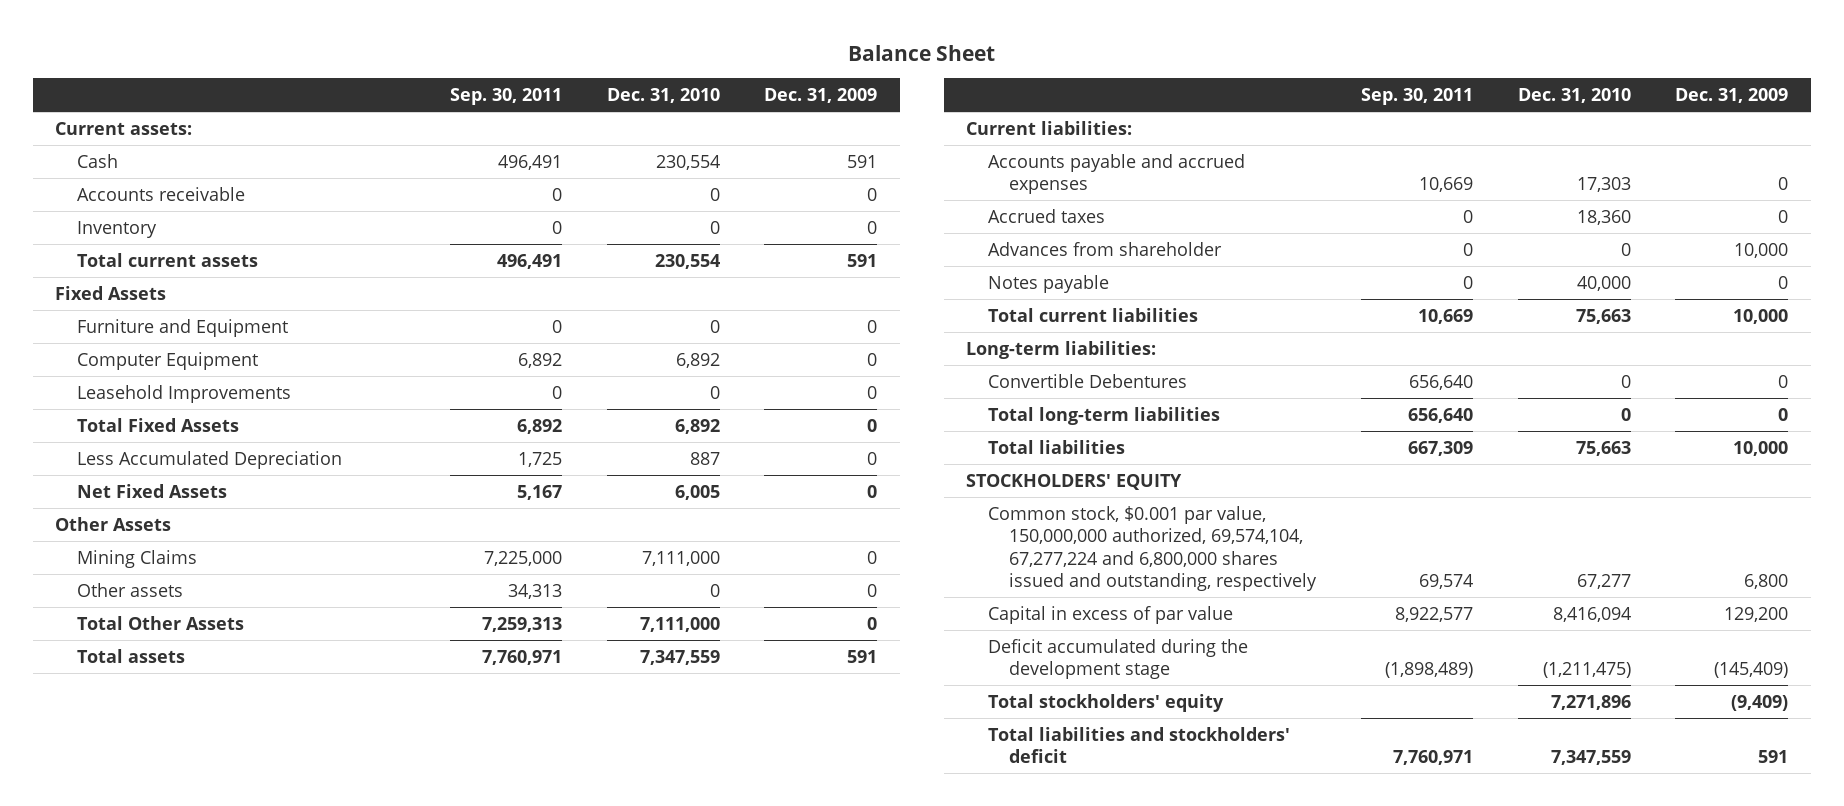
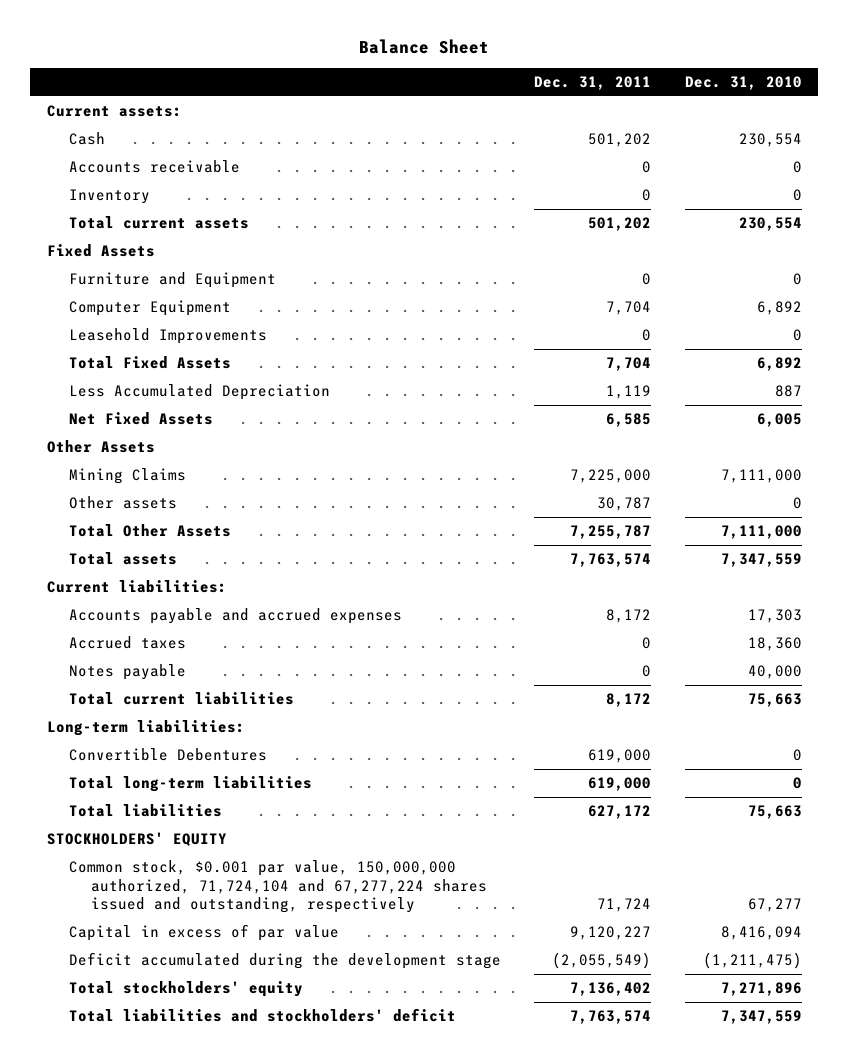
- | Sep. 30, 2011 | Dec. 31, 2010 | Dec. 31, 2009
+ | Dec. 31, 2011 | Dec. 31, 2010
- Advances from shareholder | 0 | 0 | 10,000
- Common stock, $0.001 par value, 150,000,000 authorized, 69,574,104, 67,277,224 and 6,800,000 shares issued and outstanding, respectively | 69,574 | 67,277 | 6,800
+ Common stock, $0.001 par value, 150,000,000 authorized, 71,724,104 and 67,277,224 shares issued and outstanding, respectively | 71,724 | 67,277

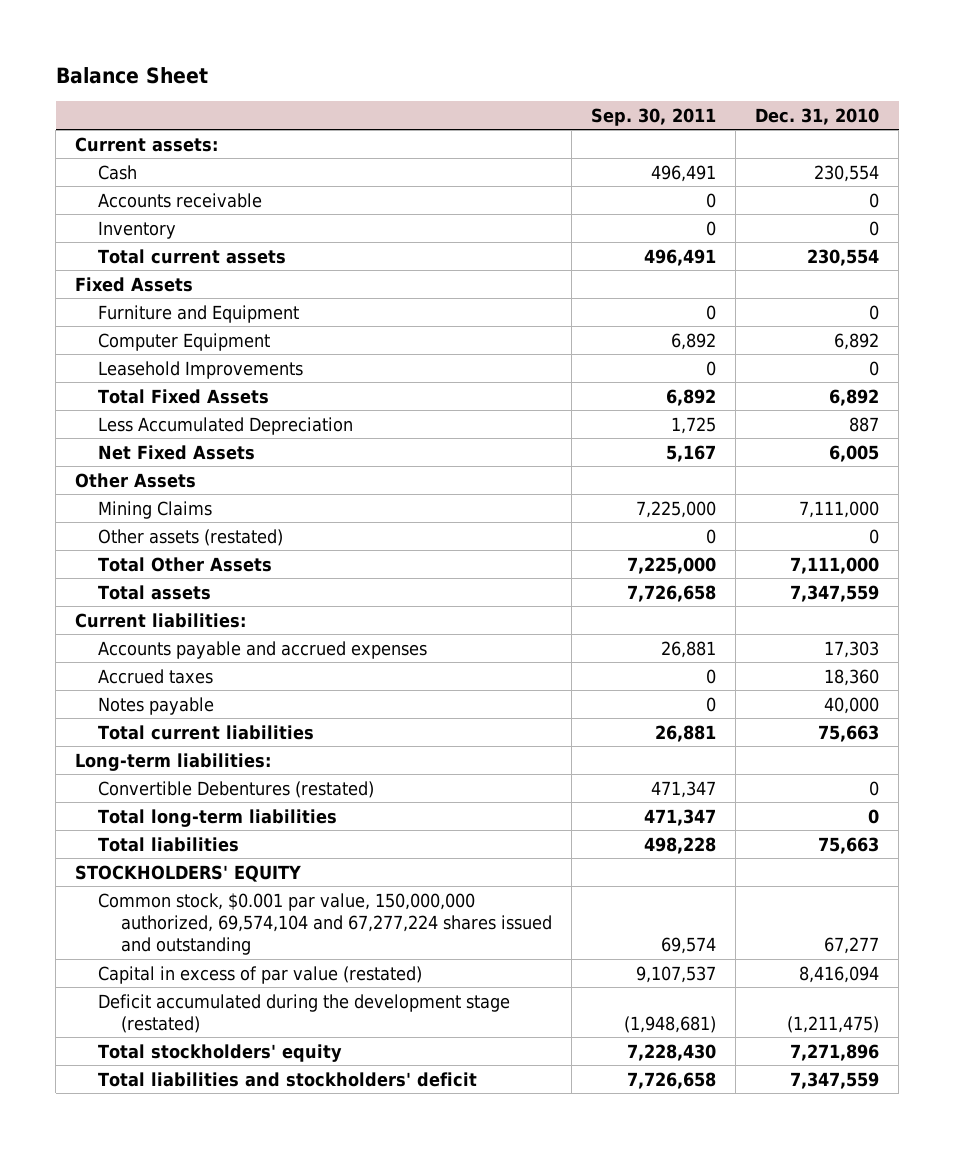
- | Dec. 31, 2011 | Dec. 31, 2010
+ | Sep. 30, 2011 | Dec. 31, 2010
- Other assets | 30,787 | 0
+ Other assets (restated) | 0 | 0
- Convertible Debentures | 619,000 | 0
+ Convertible Debentures (restated) | 471,347 | 0
- Common stock, $0.001 par value, 150,000,000 authorized, 71,724,104 and 67,277,224 shares issued and outstanding, respectively | 71,724 | 67,277
- Capital in excess of par value | 9,120,227 | 8,416,094
- Deficit accumulated during the development stage | (2,055,549) | (1,211,475)
+ Common stock, $0.001 par value, 150,000,000 authorized, 69,574,104 and 67,277,224 shares issued and outstanding | 69,574 | 67,277
+ Capital in excess of par value (restated) | 9,107,537 | 8,416,094
+ Deficit accumulated during the development stage (restated) | (1,948,681) | (1,211,475)

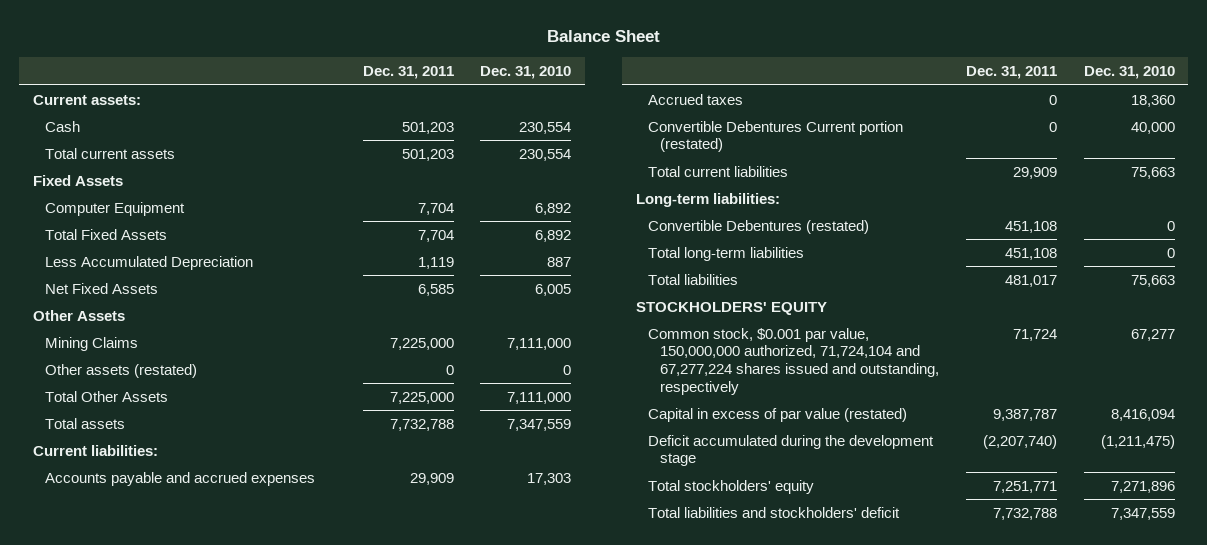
- | Sep. 30, 2011 | Dec. 31, 2010
+ | Dec. 31, 2011 | Dec. 31, 2010
- Accounts receivable | 0 | 0
- Inventory | 0 | 0
- Furniture and Equipment | 0 | 0
- Leasehold Improvements | 0 | 0
- Notes payable | 0 | 40,000
+ Convertible Debentures Current portion (restated) | 0 | 40,000
- Common stock, $0.001 par value, 150,000,000 authorized, 69,574,104 and 67,277,224 shares issued and outstanding | 69,574 | 67,277
+ Common stock, $0.001 par value, 150,000,000 authorized, 71,724,104 and 67,277,224 shares issued and outstanding, respectively | 71,724 | 67,277
- Deficit accumulated during the development stage (restated) | (1,948,681) | (1,211,475)
+ Deficit accumulated during the development stage | (2,207,740) | (1,211,475)

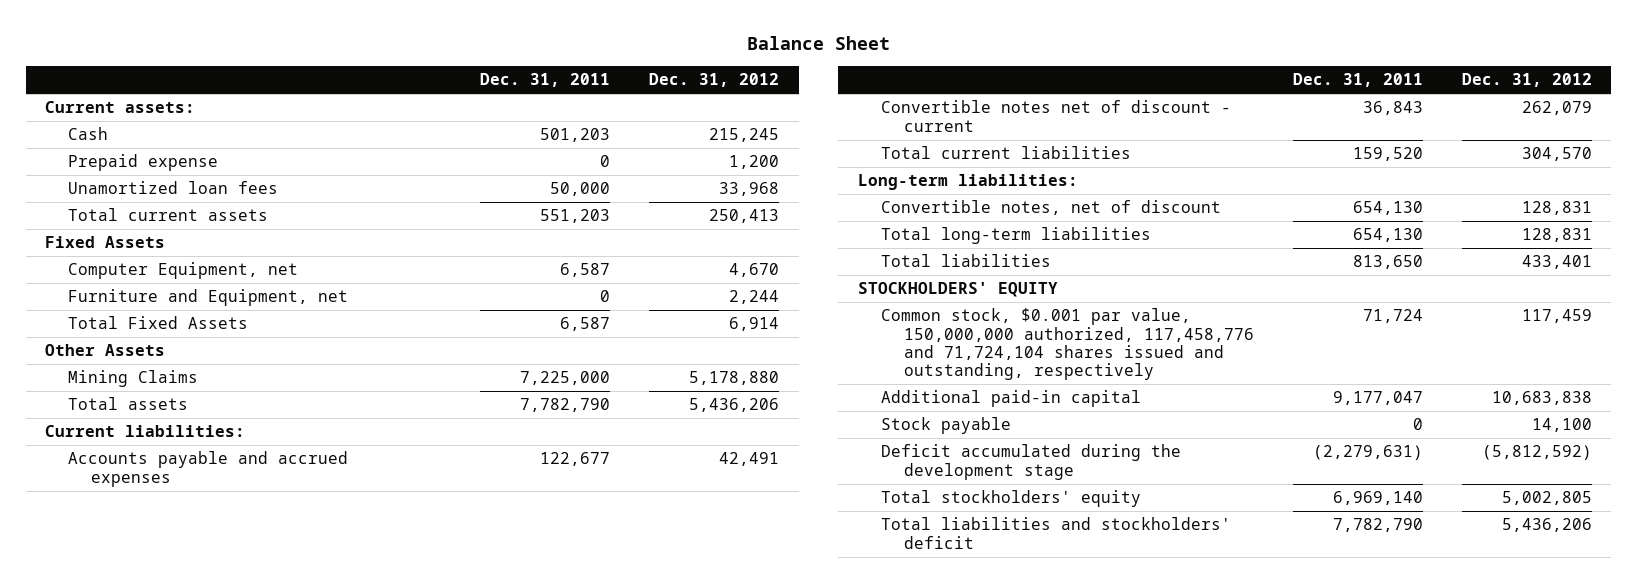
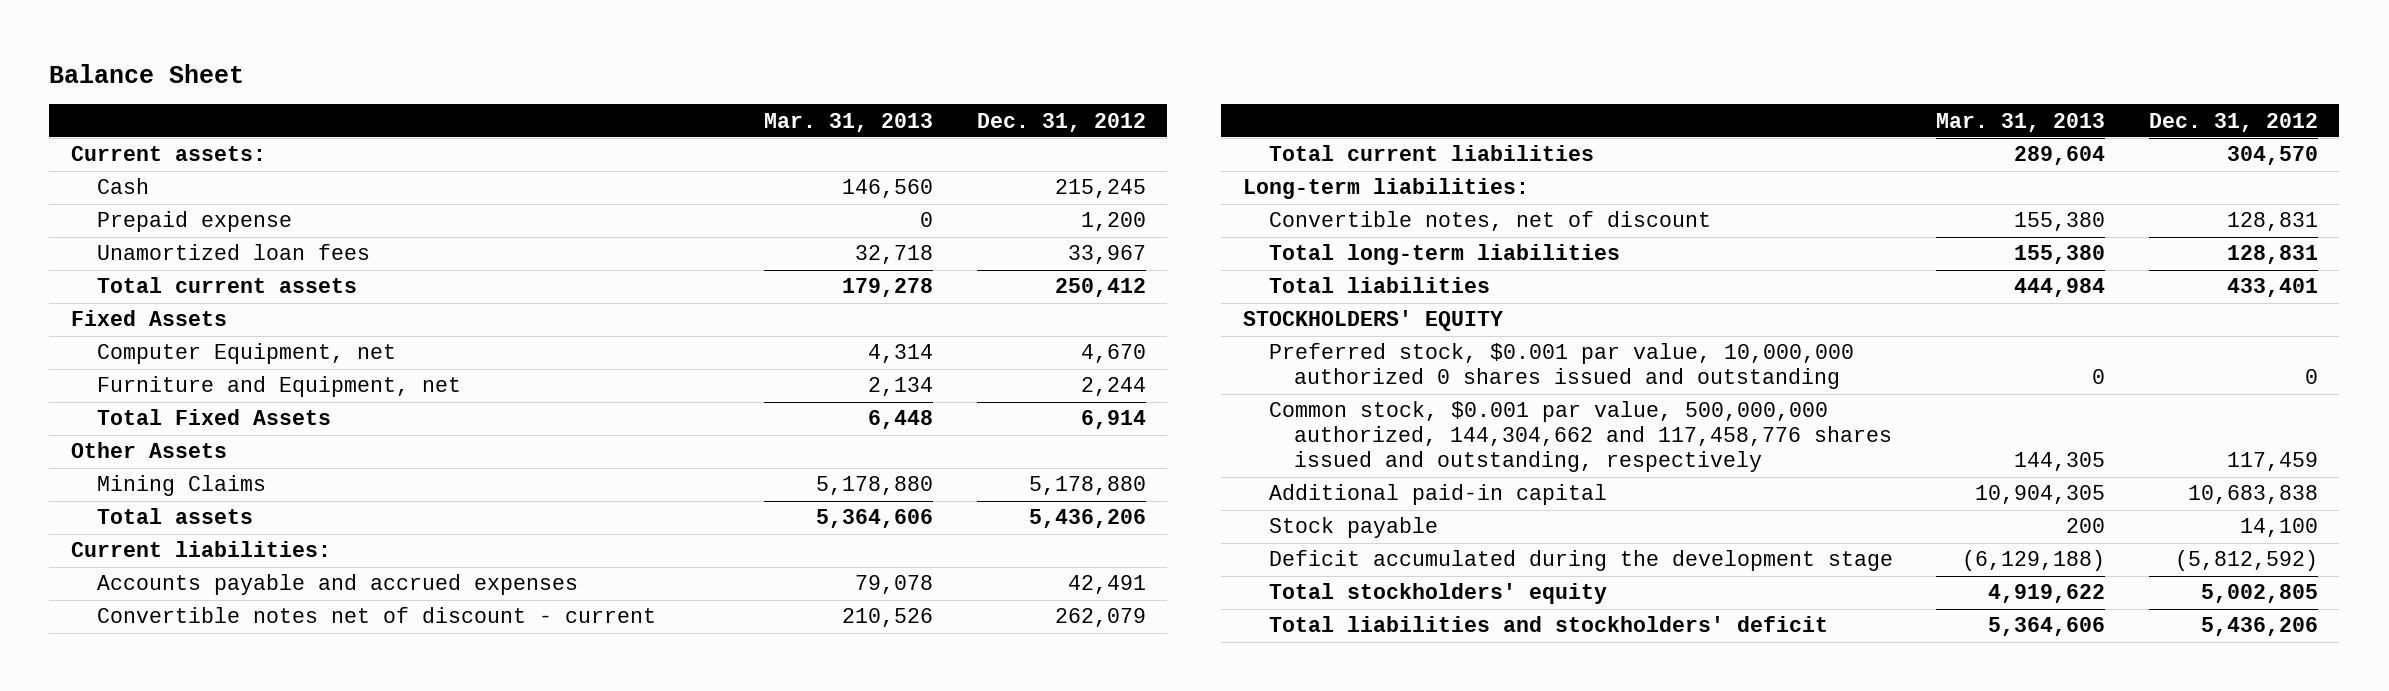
- | Dec. 31, 2011 | Dec. 31, 2012
+ | Mar. 31, 2013 | Dec. 31, 2012
- Unamortized loan fees | 50,000 | 33,968
- Total current assets | 551,203 | 250,413
+ Unamortized loan fees | 32,718 | 33,967
+ Total current assets | 179,278 | 250,412
- Common stock, $0.001 par value, 150,000,000 authorized, 117,458,776 and 71,724,104 shares issued and outstanding, respectively | 71,724 | 117,459
+ Preferred stock, $0.001 par value, 10,000,000 authorized 0 shares issued and outstanding | 0 | 0
+ Common stock, $0.001 par value, 500,000,000 authorized, 144,304,662 and 117,458,776 shares issued and outstanding, respectively | 144,305 | 117,459

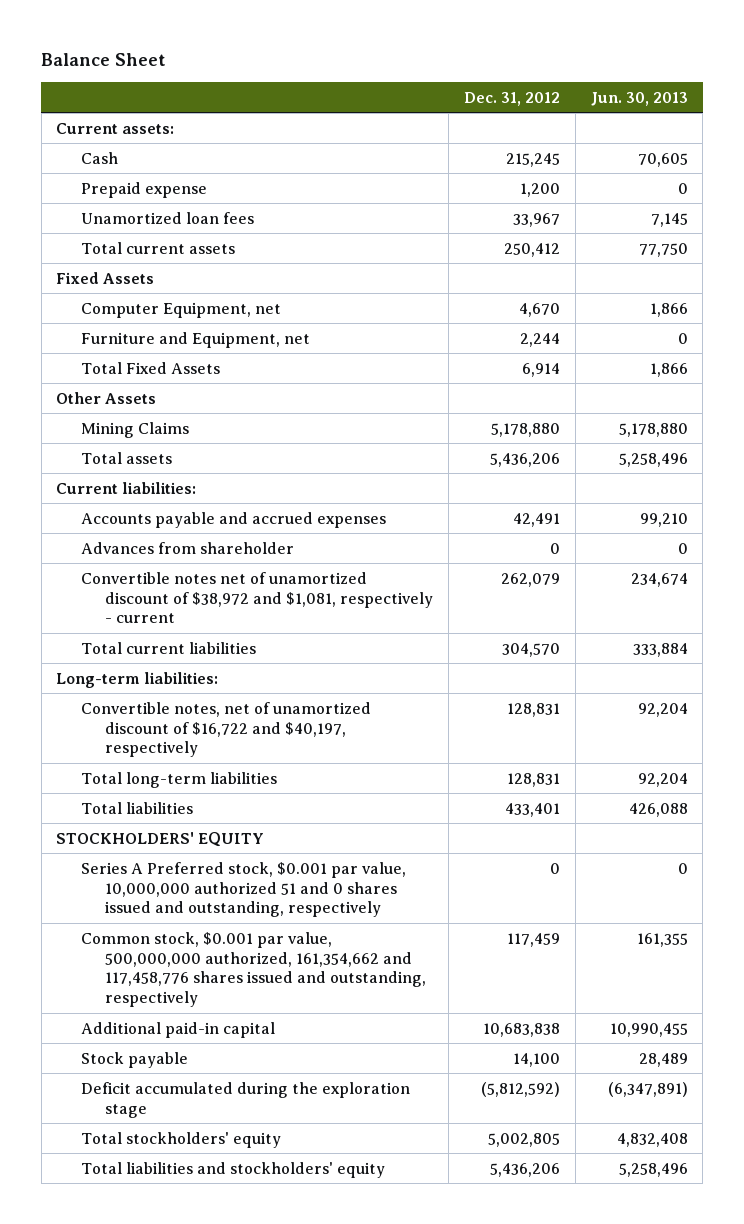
- | Mar. 31, 2013 | Dec. 31, 2012
+ | Dec. 31, 2012 | Jun. 30, 2013
- Convertible notes net of discount - current | 210,526 | 262,079
+ Advances from shareholder | 0 | 0
+ Convertible notes net of unamortized discount of $38,972 and $1,081, respectively - current | 262,079 | 234,674
- Convertible notes, net of discount | 155,380 | 128,831
+ Convertible notes, net of unamortized discount of $16,722 and $40,197, respectively | 128,831 | 92,204
- Preferred stock, $0.001 par value, 10,000,000 authorized 0 shares issued and outstanding | 0 | 0
- Common stock, $0.001 par value, 500,000,000 authorized, 144,304,662 and 117,458,776 shares issued and outstanding, respectively | 144,305 | 117,459
+ Series A Preferred stock, $0.001 par value, 10,000,000 authorized 51 and 0 shares issued and outstanding, respectively | 0 | 0
+ Common stock, $0.001 par value, 500,000,000 authorized, 161,354,662 and 117,458,776 shares issued and outstanding, respectively | 117,459 | 161,355
- Deficit accumulated during the development stage | (6,129,188) | (5,812,592)
+ Deficit accumulated during the exploration stage | (5,812,592) | (6,347,891)
- Total liabilities and stockholders' deficit | 5,364,606 | 5,436,206
+ Total liabilities and stockholders' equity | 5,436,206 | 5,258,496

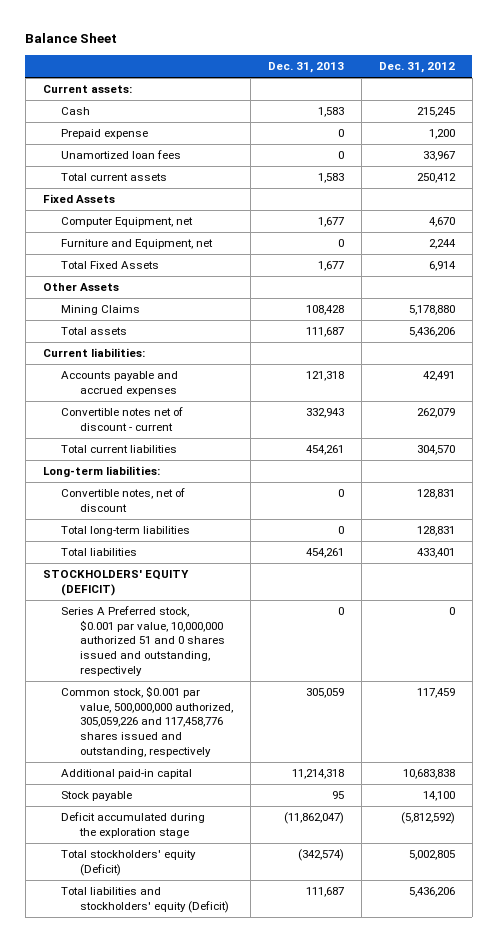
- | Dec. 31, 2012 | Jun. 30, 2013
+ | Dec. 31, 2013 | Dec. 31, 2012
- Advances from shareholder | 0 | 0
- Convertible notes net of unamortized discount of $38,972 and $1,081, respectively - current | 262,079 | 234,674
+ Convertible notes net of discount - current | 332,943 | 262,079
- Convertible notes, net of unamortized discount of $16,722 and $40,197, respectively | 128,831 | 92,204
+ Convertible notes, net of discount | 0 | 128,831
- STOCKHOLDERS' EQUITY
+ STOCKHOLDERS' EQUITY (DEFICIT)
- Common stock, $0.001 par value, 500,000,000 authorized, 161,354,662 and 117,458,776 shares issued and outstanding, respectively | 117,459 | 161,355
+ Common stock, $0.001 par value, 500,000,000 authorized, 305,059,226 and 117,458,776 shares issued and outstanding, respectively | 305,059 | 117,459
- Total stockholders' equity | 5,002,805 | 4,832,408
- Total liabilities and stockholders' equity | 5,436,206 | 5,258,496
+ Total stockholders' equity (Deficit) | (342,574) | 5,002,805
+ Total liabilities and stockholders' equity (Deficit) | 111,687 | 5,436,206

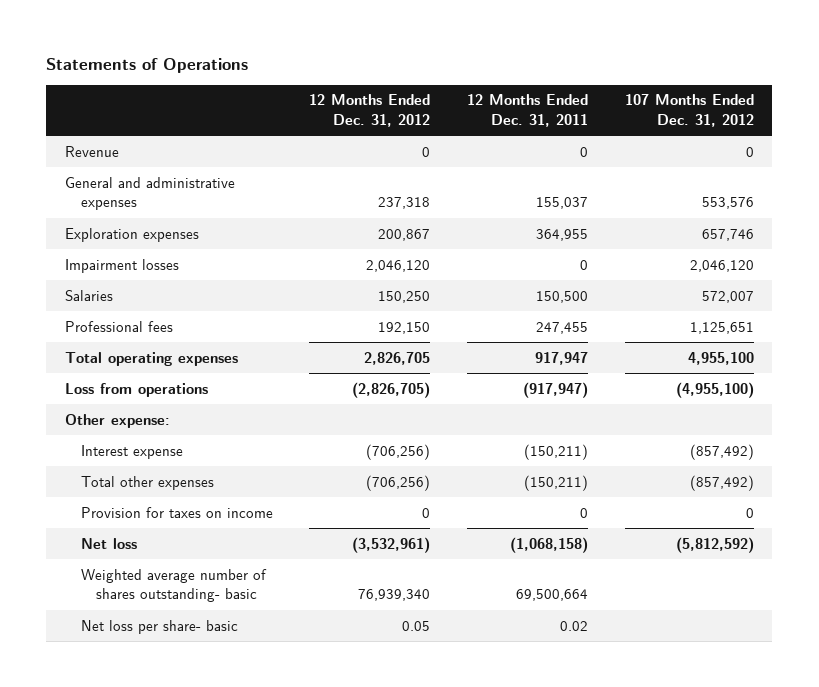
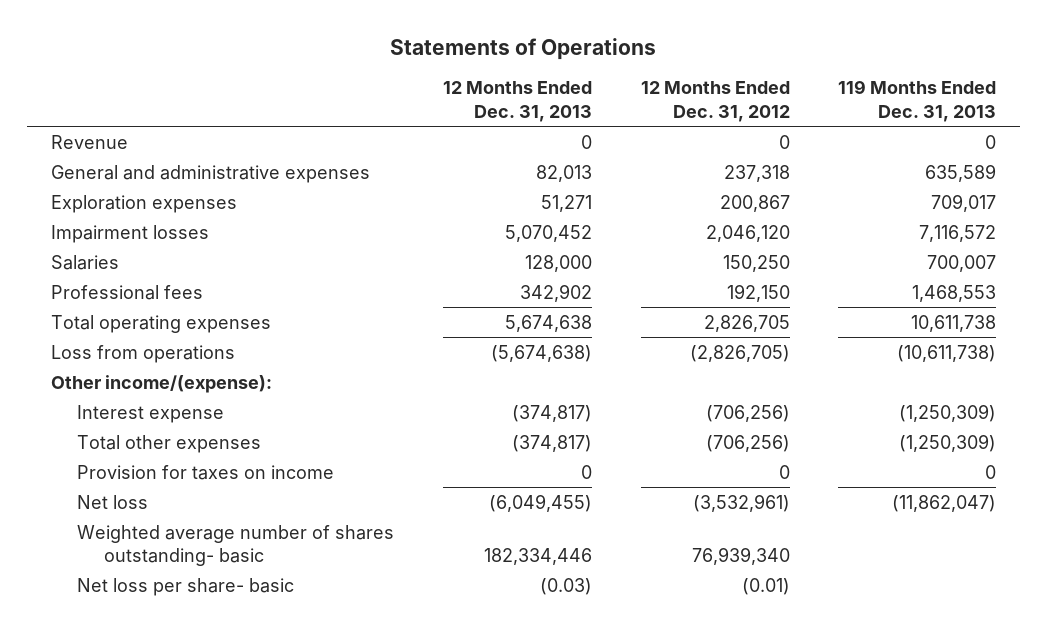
- | 12 Months Ended Dec. 31, 2012 | 12 Months Ended Dec. 31, 2011 | 107 Months Ended Dec. 31, 2012
+ | 12 Months Ended Dec. 31, 2013 | 12 Months Ended Dec. 31, 2012 | 119 Months Ended Dec. 31, 2013
- Other expense:
+ Other income/(expense):
- Net loss per share- basic | 0.05 | 0.02 |
+ Net loss per share- basic | (0.03) | (0.01) |

